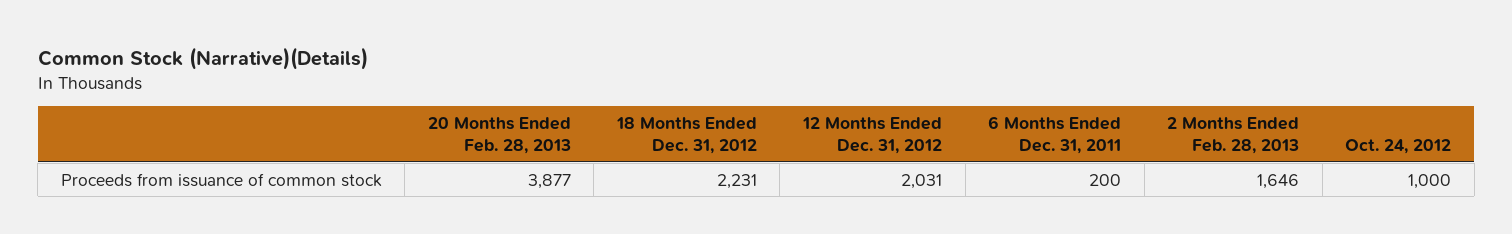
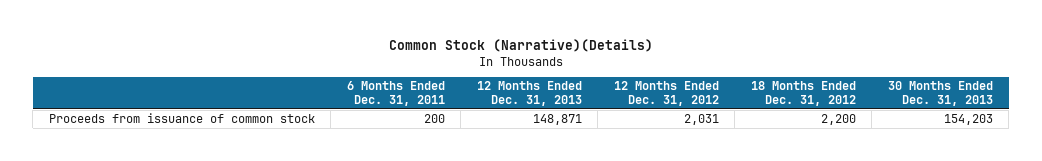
- | 20 Months Ended Feb. 28, 2013 | 18 Months Ended Dec. 31, 2012 | 12 Months Ended Dec. 31, 2012 | 6 Months Ended Dec. 31, 2011 | 2 Months Ended Feb. 28, 2013 | Oct. 24, 2012
+ | 6 Months Ended Dec. 31, 2011 | 12 Months Ended Dec. 31, 2013 | 12 Months Ended Dec. 31, 2012 | 18 Months Ended Dec. 31, 2012 | 30 Months Ended Dec. 31, 2013
- Proceeds from issuance of common stock | 3,877 | 2,231 | 2,031 | 200 | 1,646 | 1,000
+ Proceeds from issuance of common stock | 200 | 148,871 | 2,031 | 2,200 | 154,203

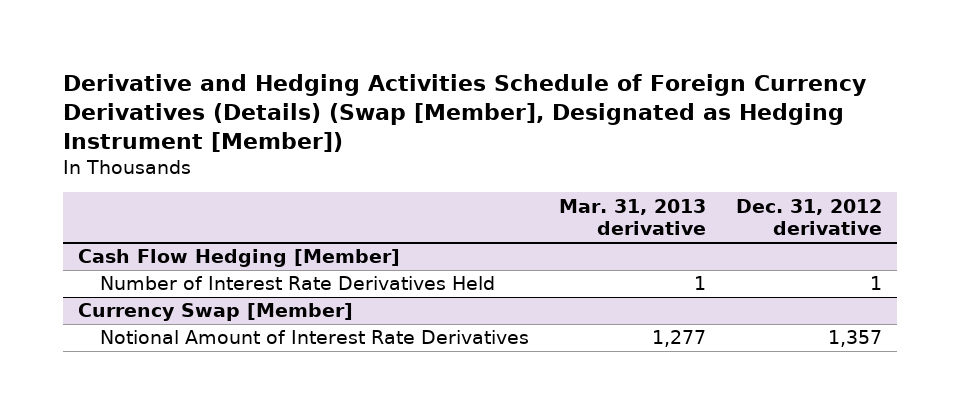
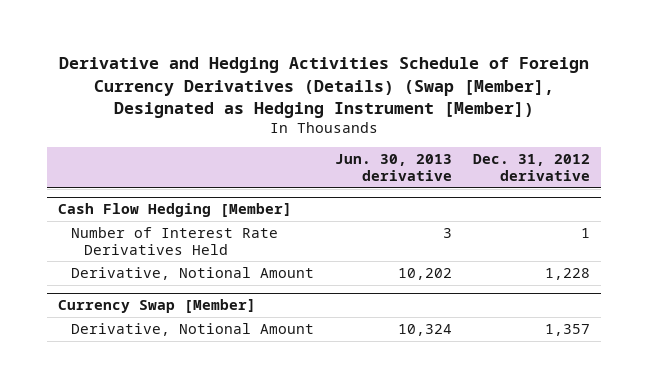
- | Mar. 31, 2013 derivative | Dec. 31, 2012 derivative
+ | Jun. 30, 2013 derivative | Dec. 31, 2012 derivative
@ Cash Flow Hedging [Member]
+ Derivative, Notional Amount | 10,202 | 1,228
@ Currency Swap [Member]
- Notional Amount of Interest Rate Derivatives | 1,277 | 1,357
+ Derivative, Notional Amount | 10,324 | 1,357

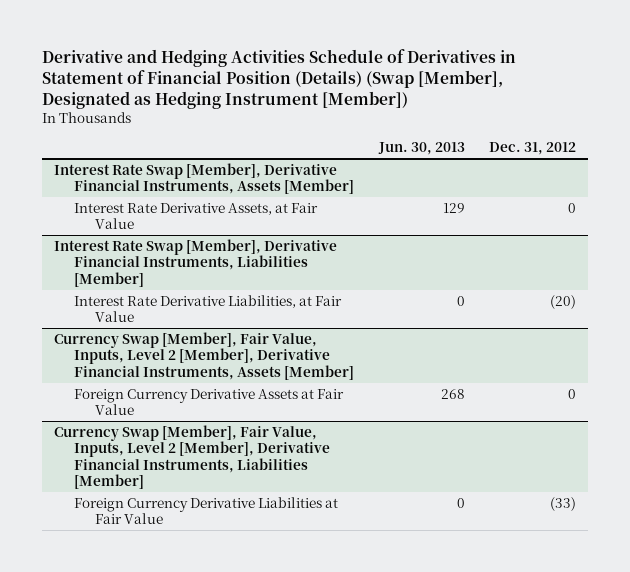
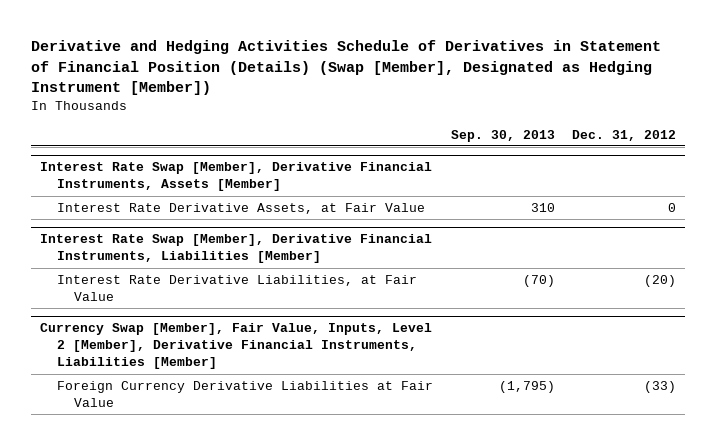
- | Jun. 30, 2013 | Dec. 31, 2012
+ | Sep. 30, 2013 | Dec. 31, 2012
- Currency Swap [Member], Fair Value, Inputs, Level 2 [Member], Derivative Financial Instruments, Assets [Member]
- Foreign Currency Derivative Assets at Fair Value | 268 | 0

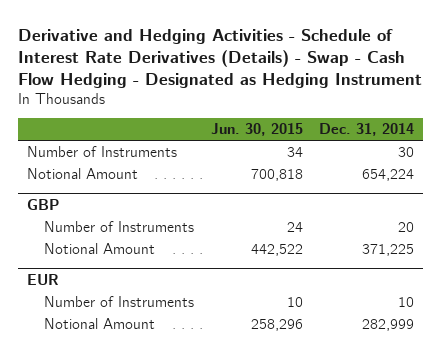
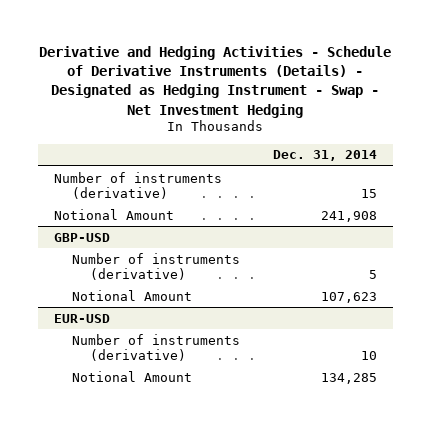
- Derivative and Hedging Activities - Schedule of Interest Rate Derivatives (Details) - Swap - Cash Flow Hedging - Designated as Hedging Instrument
+ Derivative and Hedging Activities - Schedule of Derivative Instruments (Details) - Designated as Hedging Instrument - Swap - Net Investment Hedging
- | Jun. 30, 2015 | Dec. 31, 2014
+ | Dec. 31, 2014
- Number of Instruments | 34 | 30
- Notional Amount | 700,818 | 654,224
- GBP
- Number of Instruments | 24 | 20
- Notional Amount | 442,522 | 371,225
- EUR
- Number of Instruments | 10 | 10
- Notional Amount | 258,296 | 282,999
+ Number of instruments (derivative) | 15
+ Notional Amount | 241,908
+ GBP-USD
+ Number of instruments (derivative) | 5
+ Notional Amount | 107,623
+ EUR-USD
+ Number of instruments (derivative) | 10
+ Notional Amount | 134,285

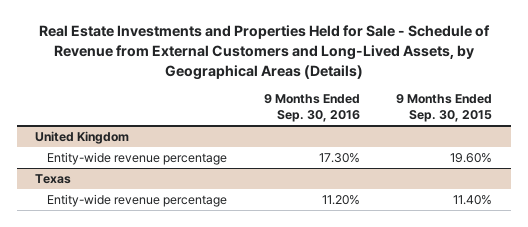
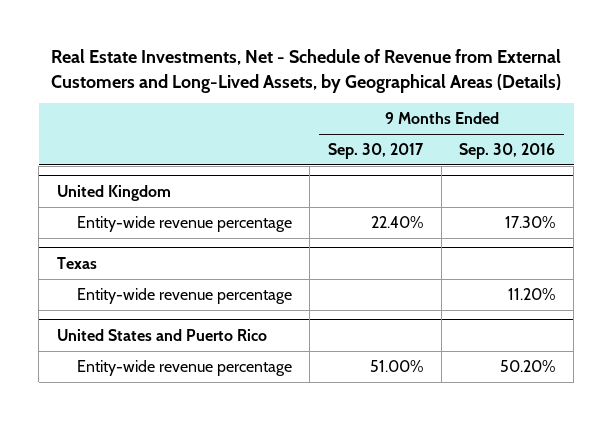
- Real Estate Investments and Properties Held for Sale - Schedule of Revenue from External Customers and Long-Lived Assets, by Geographical Areas (Details)
+ Real Estate Investments, Net - Schedule of Revenue from External Customers and Long-Lived Assets, by Geographical Areas (Details)
- | 9 Months Ended Sep. 30, 2016 | 9 Months Ended Sep. 30, 2015
+ | 9 Months Ended Sep. 30, 2017 | 9 Months Ended Sep. 30, 2016
+ United States and Puerto Rico
+ Entity-wide revenue percentage | 51.00% | 50.20%

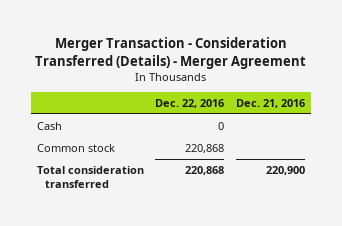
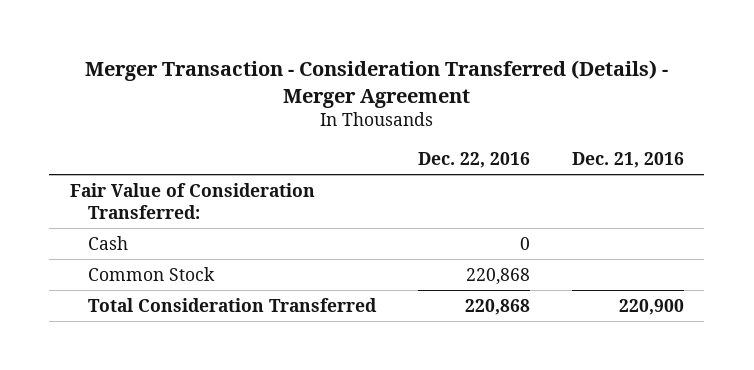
+ Fair Value of Consideration Transferred:
- Common stock | 220,868 |
- Total consideration transferred | 220,868 | 220,900
+ Common Stock | 220,868 |
+ Total Consideration Transferred | 220,868 | 220,900

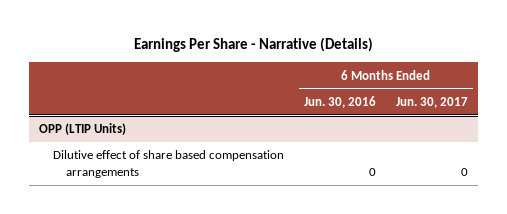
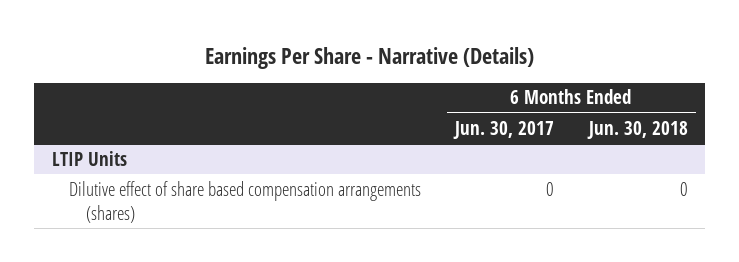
- | 6 Months Ended Jun. 30, 2016 | 6 Months Ended Jun. 30, 2017
+ | 6 Months Ended Jun. 30, 2017 | 6 Months Ended Jun. 30, 2018
- OPP (LTIP Units)
- Dilutive effect of share based compensation arrangements | 0 | 0
+ LTIP Units
+ Dilutive effect of share based compensation arrangements (shares) | 0 | 0

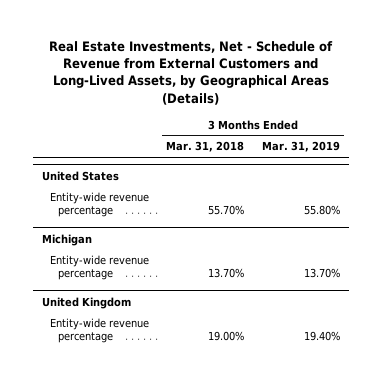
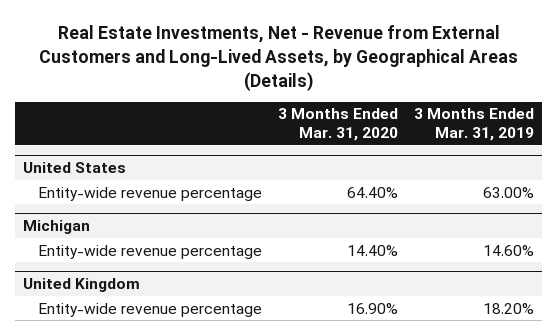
- Real Estate Investments, Net - Schedule of Revenue from External Customers and Long-Lived Assets, by Geographical Areas (Details)
+ Real Estate Investments, Net - Revenue from External Customers and Long-Lived Assets, by Geographical Areas (Details)
- | 3 Months Ended Mar. 31, 2018 | 3 Months Ended Mar. 31, 2019
+ | 3 Months Ended Mar. 31, 2020 | 3 Months Ended Mar. 31, 2019
@ United States
- Entity-wide revenue percentage | 55.70% | 55.80%
+ Entity-wide revenue percentage | 64.40% | 63.00%
@ Michigan
- Entity-wide revenue percentage | 13.70% | 13.70%
+ Entity-wide revenue percentage | 14.40% | 14.60%
@ United Kingdom
- Entity-wide revenue percentage | 19.00% | 19.40%
+ Entity-wide revenue percentage | 16.90% | 18.20%

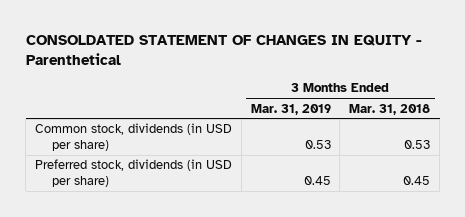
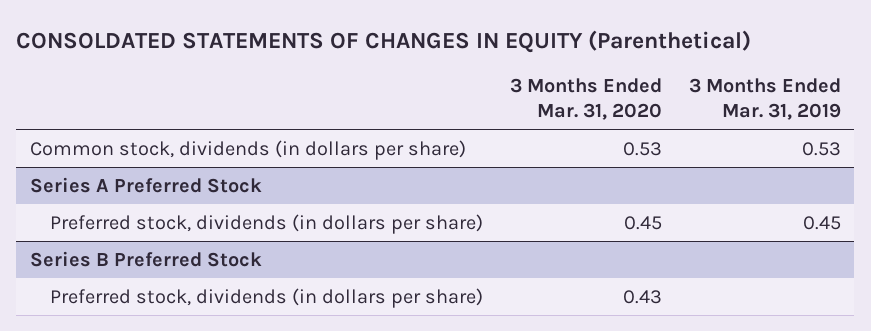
- CONSOLDATED STATEMENT OF CHANGES IN EQUITY - Parenthetical
+ CONSOLDATED STATEMENTS OF CHANGES IN EQUITY (Parenthetical)
- | 3 Months Ended Mar. 31, 2019 | 3 Months Ended Mar. 31, 2018
+ | 3 Months Ended Mar. 31, 2020 | 3 Months Ended Mar. 31, 2019
- Common stock, dividends (in USD per share) | 0.53 | 0.53
- Preferred stock, dividends (in USD per share) | 0.45 | 0.45
+ Common stock, dividends (in dollars per share) | 0.53 | 0.53
+ Series A Preferred Stock
+ Preferred stock, dividends (in dollars per share) | 0.45 | 0.45
+ Series B Preferred Stock
+ Preferred stock, dividends (in dollars per share) | 0.43 |

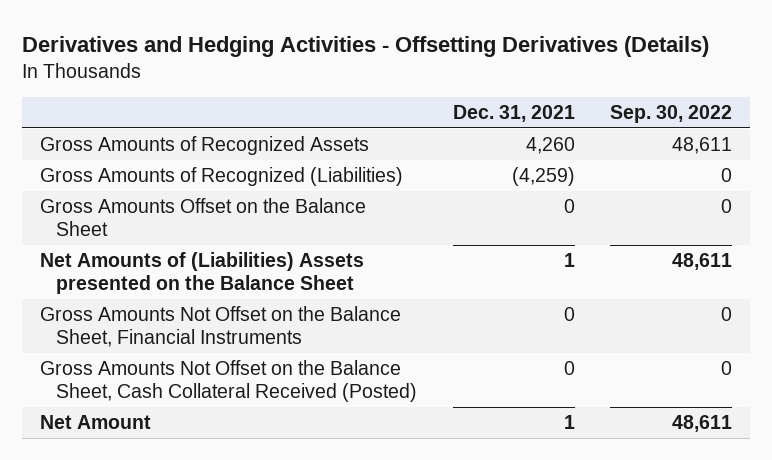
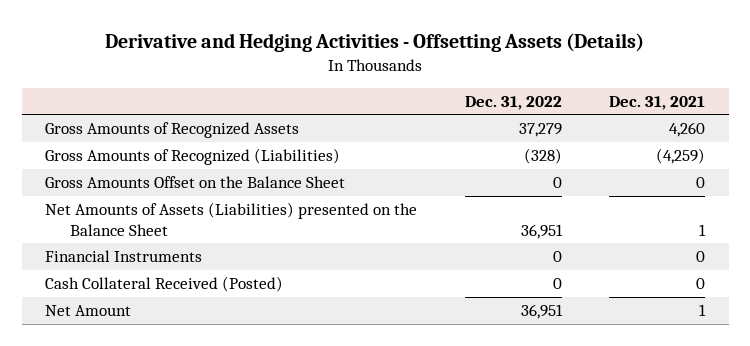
- Derivatives and Hedging Activities - Offsetting Derivatives (Details)
+ Derivative and Hedging Activities - Offsetting Assets (Details)
- | Dec. 31, 2021 | Sep. 30, 2022
+ | Dec. 31, 2022 | Dec. 31, 2021
- Net Amounts of (Liabilities) Assets presented on the Balance Sheet | 1 | 48,611
- Gross Amounts Not Offset on the Balance Sheet, Financial Instruments | 0 | 0
- Gross Amounts Not Offset on the Balance Sheet, Cash Collateral Received (Posted) | 0 | 0
+ Net Amounts of Assets (Liabilities) presented on the Balance Sheet | 36,951 | 1
+ Financial Instruments | 0 | 0
+ Cash Collateral Received (Posted) | 0 | 0

